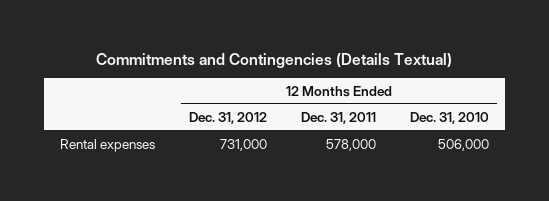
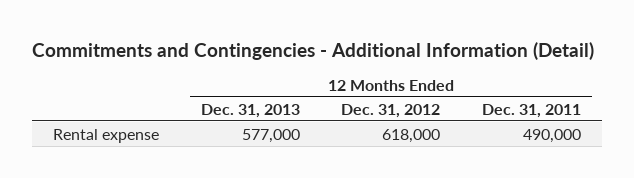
- Commitments and Contingencies (Details Textual)
+ Commitments and Contingencies - Additional Information (Detail)
- | 12 Months Ended Dec. 31, 2012 | 12 Months Ended Dec. 31, 2011 | 12 Months Ended Dec. 31, 2010
+ | 12 Months Ended Dec. 31, 2013 | 12 Months Ended Dec. 31, 2012 | 12 Months Ended Dec. 31, 2011
- Rental expenses | 731,000 | 578,000 | 506,000
+ Rental expense | 577,000 | 618,000 | 490,000

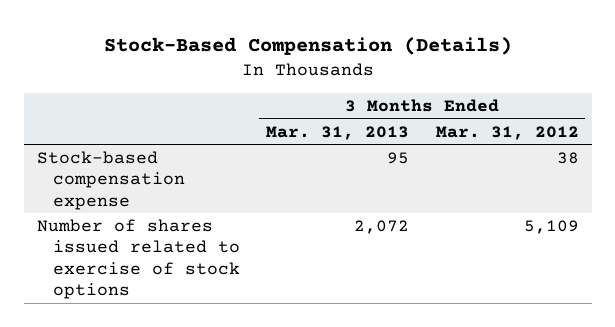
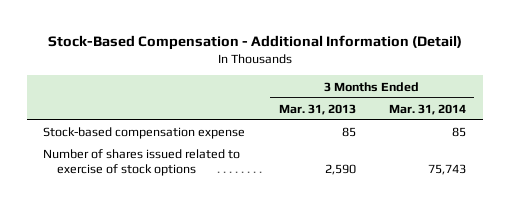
- Stock-Based Compensation (Details)
+ Stock-Based Compensation - Additional Information (Detail)
- | 3 Months Ended Mar. 31, 2013 | 3 Months Ended Mar. 31, 2012
+ | 3 Months Ended Mar. 31, 2013 | 3 Months Ended Mar. 31, 2014
- Stock-based compensation expense | 95 | 38
- Number of shares issued related to exercise of stock options | 2,072 | 5,109
+ Stock-based compensation expense | 85 | 85
+ Number of shares issued related to exercise of stock options | 2,590 | 75,743

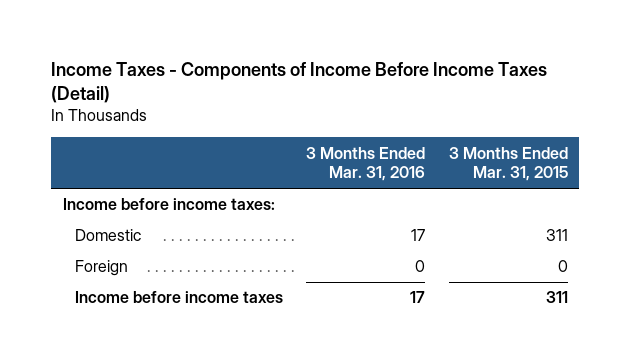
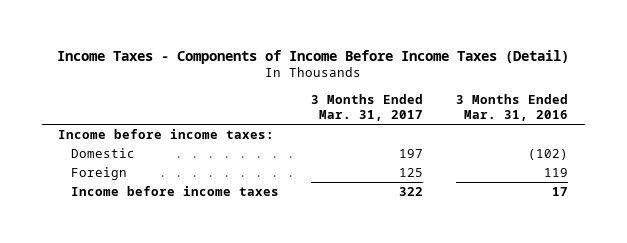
- | 3 Months Ended Mar. 31, 2016 | 3 Months Ended Mar. 31, 2015
+ | 3 Months Ended Mar. 31, 2017 | 3 Months Ended Mar. 31, 2016
- Domestic | 17 | 311
- Foreign | 0 | 0
+ Domestic | 197 | (102)
+ Foreign | 125 | 119

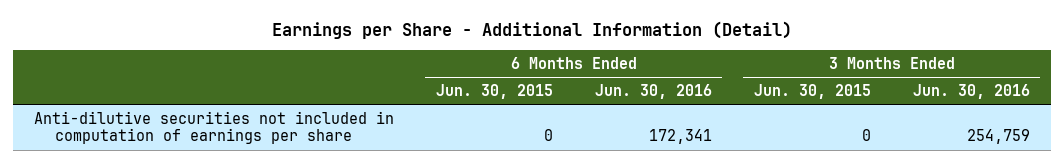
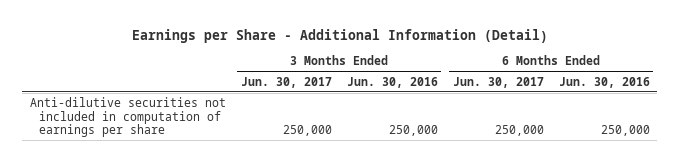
- | 6 Months Ended Jun. 30, 2015 | 6 Months Ended Jun. 30, 2016 | 3 Months Ended Jun. 30, 2015 | 3 Months Ended Jun. 30, 2016
+ | 3 Months Ended Jun. 30, 2017 | 3 Months Ended Jun. 30, 2016 | 6 Months Ended Jun. 30, 2017 | 6 Months Ended Jun. 30, 2016
- Anti-dilutive securities not included in computation of earnings per share | 0 | 172,341 | 0 | 254,759
+ Anti-dilutive securities not included in computation of earnings per share | 250,000 | 250,000 | 250,000 | 250,000

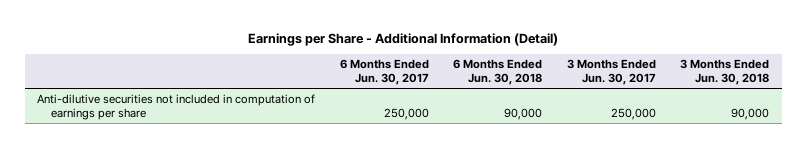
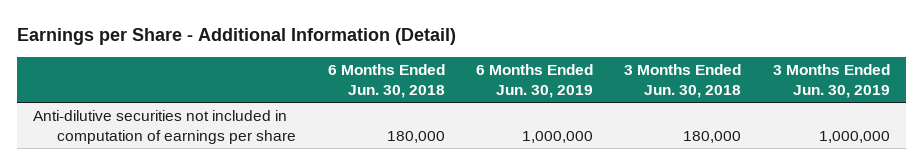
- | 6 Months Ended Jun. 30, 2017 | 6 Months Ended Jun. 30, 2018 | 3 Months Ended Jun. 30, 2017 | 3 Months Ended Jun. 30, 2018
+ | 6 Months Ended Jun. 30, 2018 | 6 Months Ended Jun. 30, 2019 | 3 Months Ended Jun. 30, 2018 | 3 Months Ended Jun. 30, 2019
- Anti-dilutive securities not included in computation of earnings per share | 250,000 | 90,000 | 250,000 | 90,000
+ Anti-dilutive securities not included in computation of earnings per share | 180,000 | 1,000,000 | 180,000 | 1,000,000

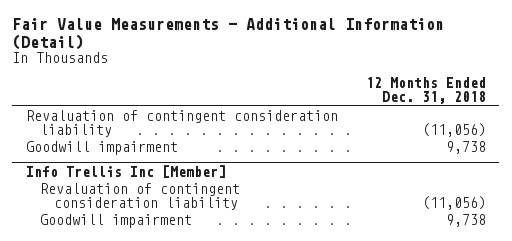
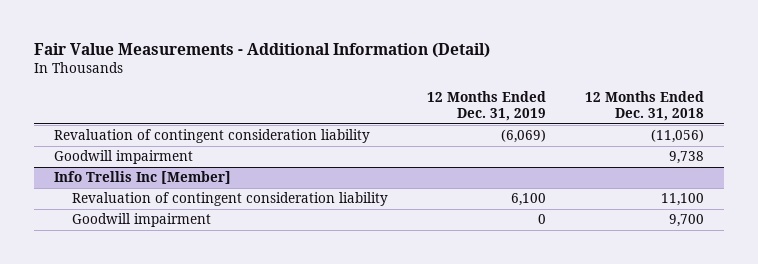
- | 12 Months Ended Dec. 31, 2018
+ | 12 Months Ended Dec. 31, 2019 | 12 Months Ended Dec. 31, 2018
@ Info Trellis Inc [Member]
- Revaluation of contingent consideration liability | (11,056)
- Goodwill impairment | 9,738
+ Revaluation of contingent consideration liability | 6,100 | 11,100
+ Goodwill impairment | 0 | 9,700

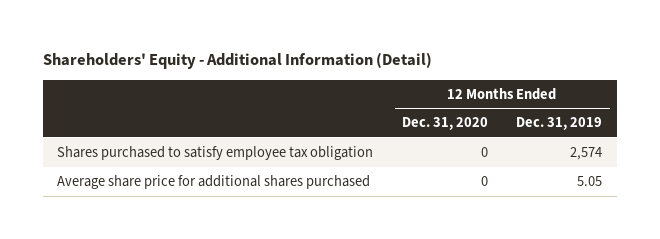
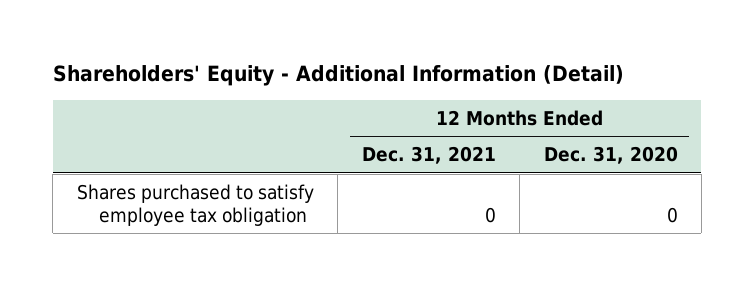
- | 12 Months Ended Dec. 31, 2020 | 12 Months Ended Dec. 31, 2019
+ | 12 Months Ended Dec. 31, 2021 | 12 Months Ended Dec. 31, 2020
- Average share price for additional shares purchased | 0 | 5.05

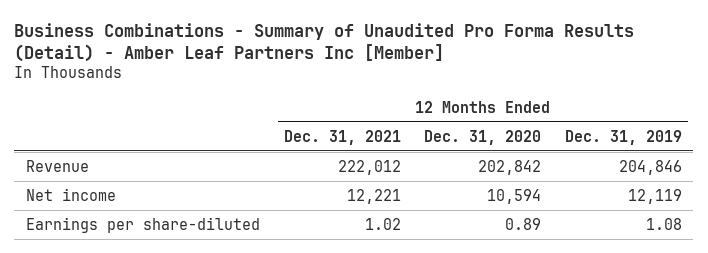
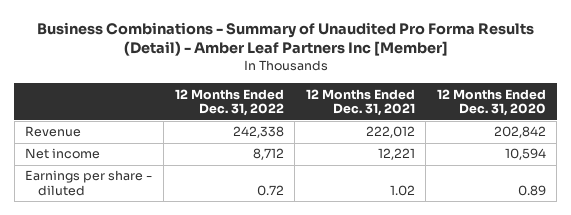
- | 12 Months Ended Dec. 31, 2021 | 12 Months Ended Dec. 31, 2020 | 12 Months Ended Dec. 31, 2019
+ | 12 Months Ended Dec. 31, 2022 | 12 Months Ended Dec. 31, 2021 | 12 Months Ended Dec. 31, 2020
- Earnings per share-diluted | 1.02 | 0.89 | 1.08
+ Earnings per share - diluted | 0.72 | 1.02 | 0.89

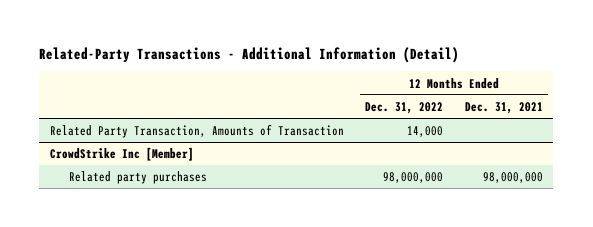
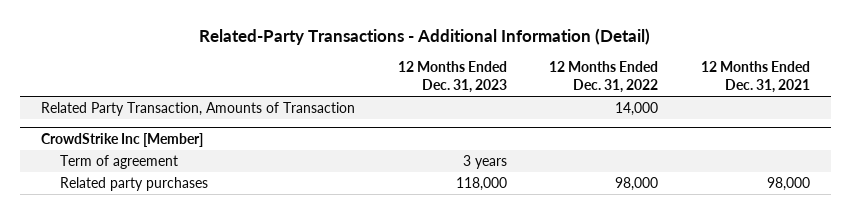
- | 12 Months Ended Dec. 31, 2022 | 12 Months Ended Dec. 31, 2021
+ | 12 Months Ended Dec. 31, 2023 | 12 Months Ended Dec. 31, 2022 | 12 Months Ended Dec. 31, 2021
@ CrowdStrike Inc [Member]
- Related party purchases | 98,000,000 | 98,000,000
+ Term of agreement | 3 years | |
+ Related party purchases | 118,000 | 98,000 | 98,000

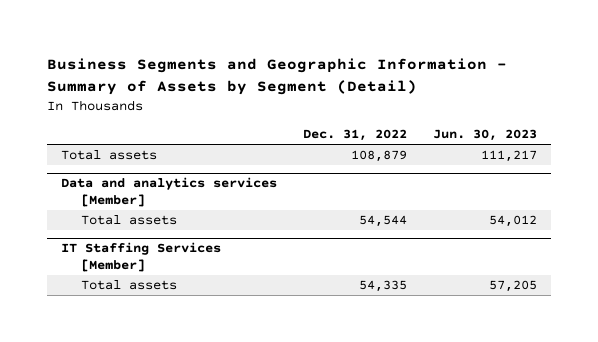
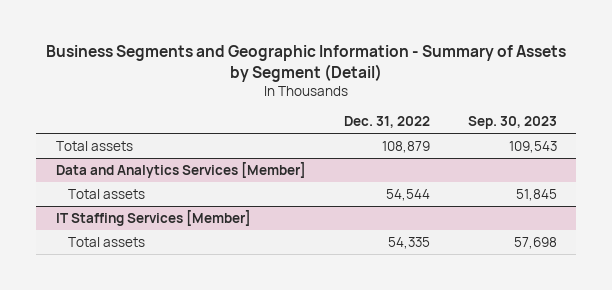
- | Dec. 31, 2022 | Jun. 30, 2023
+ | Dec. 31, 2022 | Sep. 30, 2023
- Data and analytics services [Member]
+ Data and Analytics Services [Member]

